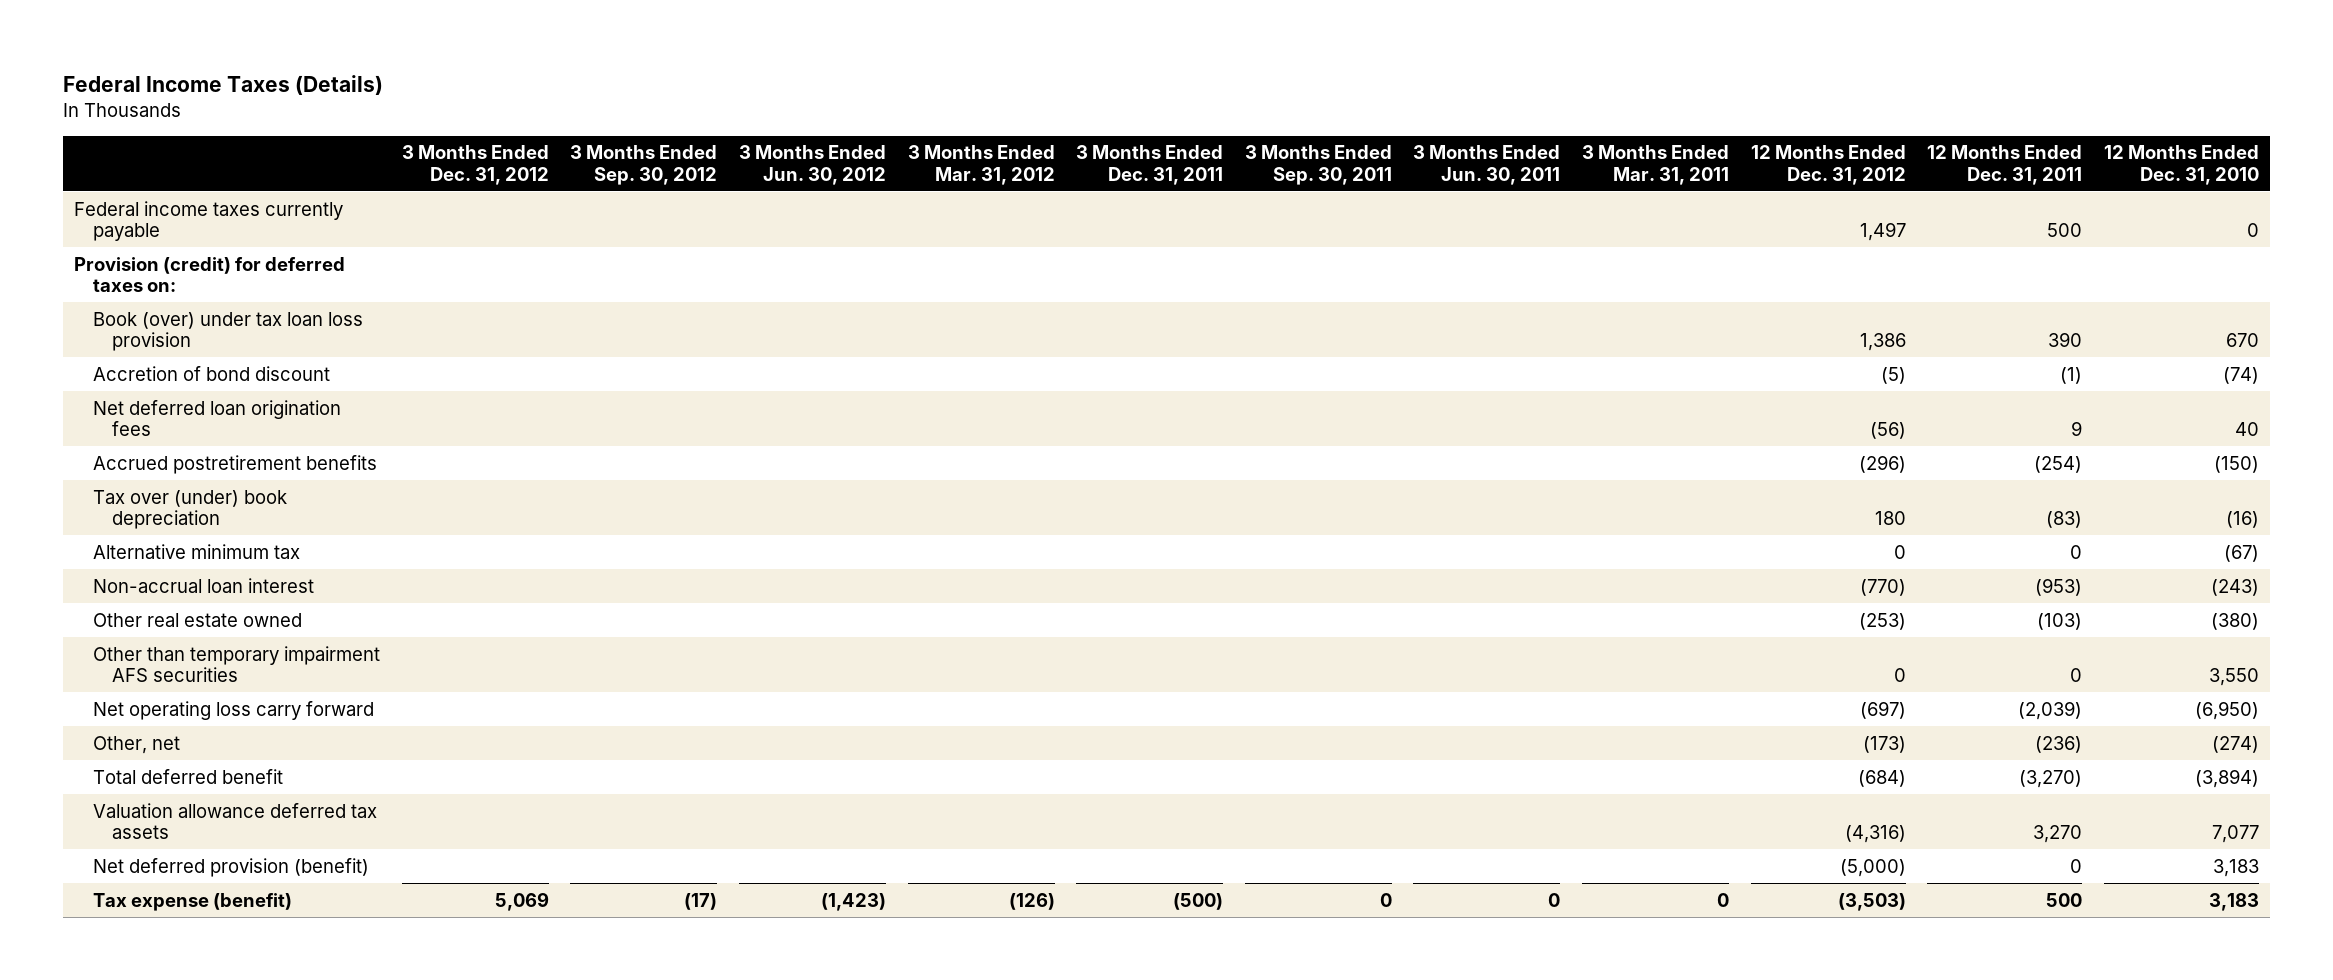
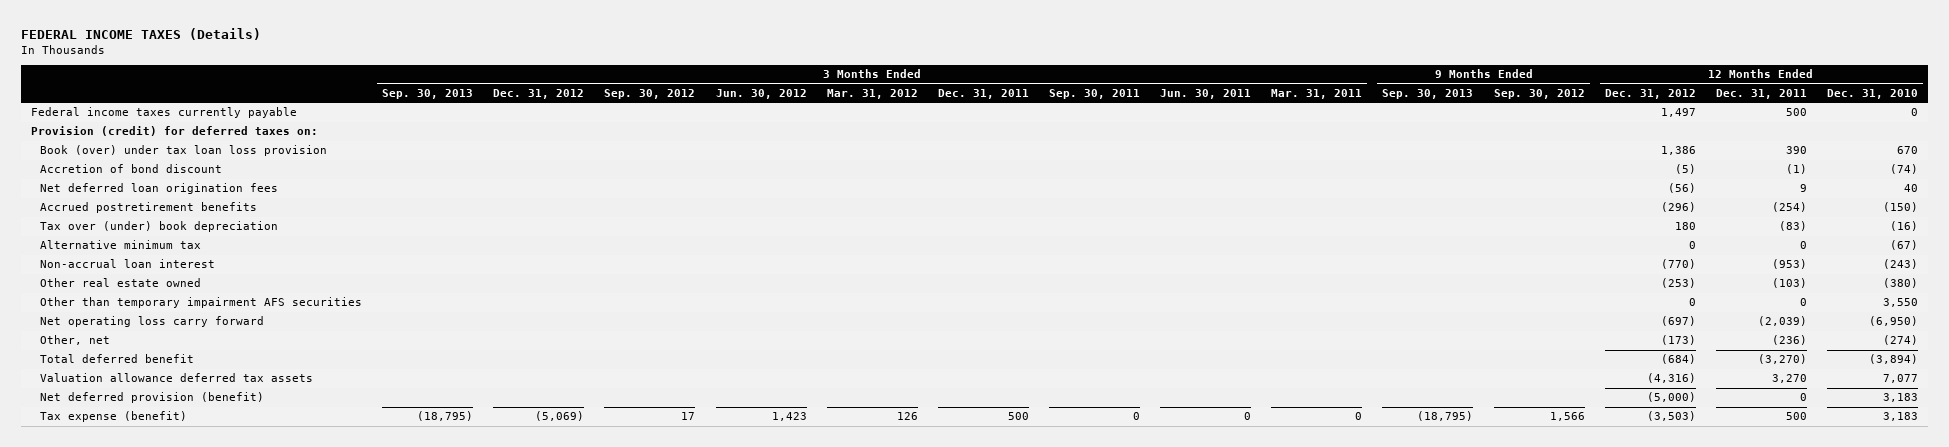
- Federal Income Taxes (Details)
+ FEDERAL INCOME TAXES (Details)
- | 3 Months Ended Dec. 31, 2012 | 3 Months Ended Sep. 30, 2012 | 3 Months Ended Jun. 30, 2012 | 3 Months Ended Mar. 31, 2012 | 3 Months Ended Dec. 31, 2011 | 3 Months Ended Sep. 30, 2011 | 3 Months Ended Jun. 30, 2011 | 3 Months Ended Mar. 31, 2011 | 12 Months Ended Dec. 31, 2012 | 12 Months Ended Dec. 31, 2011 | 12 Months Ended Dec. 31, 2010
+ | 3 Months Ended Sep. 30, 2013 | 3 Months Ended Dec. 31, 2012 | 3 Months Ended Sep. 30, 2012 | 3 Months Ended Jun. 30, 2012 | 3 Months Ended Mar. 31, 2012 | 3 Months Ended Dec. 31, 2011 | 3 Months Ended Sep. 30, 2011 | 3 Months Ended Jun. 30, 2011 | 3 Months Ended Mar. 31, 2011 | 9 Months Ended Sep. 30, 2013 | 9 Months Ended Sep. 30, 2012 | 12 Months Ended Dec. 31, 2012 | 12 Months Ended Dec. 31, 2011 | 12 Months Ended Dec. 31, 2010
- Tax expense (benefit) | 5,069 | (17) | (1,423) | (126) | (500) | 0 | 0 | 0 | (3,503) | 500 | 3,183
+ Tax expense (benefit) | (18,795) | (5,069) | 17 | 1,423 | 126 | 500 | 0 | 0 | 0 | (18,795) | 1,566 | (3,503) | 500 | 3,183

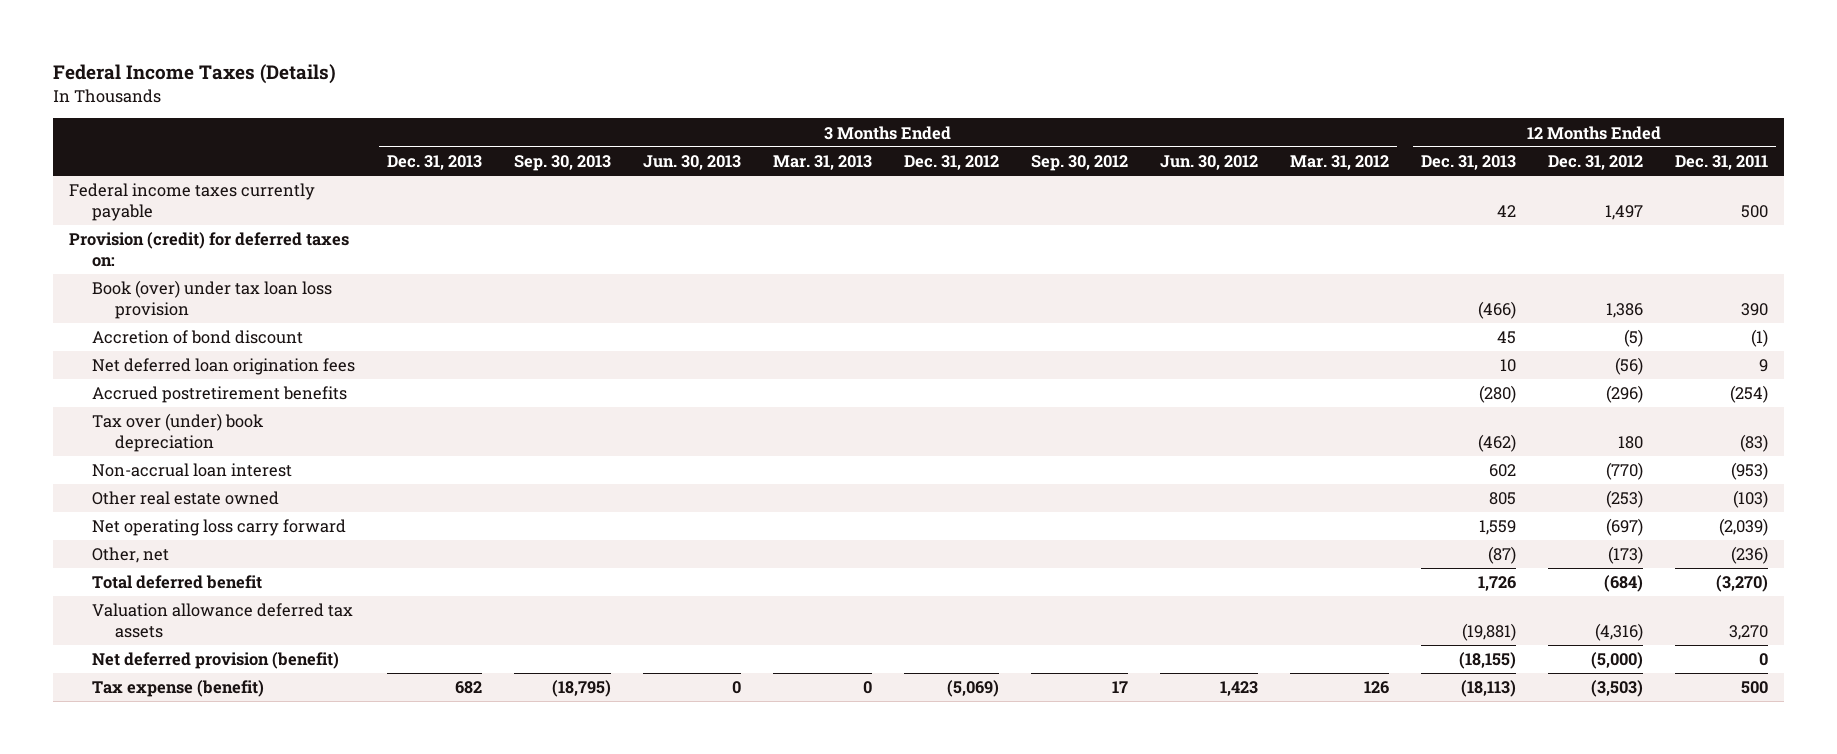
- FEDERAL INCOME TAXES (Details)
+ Federal Income Taxes (Details)
- | 3 Months Ended Sep. 30, 2013 | 3 Months Ended Dec. 31, 2012 | 3 Months Ended Sep. 30, 2012 | 3 Months Ended Jun. 30, 2012 | 3 Months Ended Mar. 31, 2012 | 3 Months Ended Dec. 31, 2011 | 3 Months Ended Sep. 30, 2011 | 3 Months Ended Jun. 30, 2011 | 3 Months Ended Mar. 31, 2011 | 9 Months Ended Sep. 30, 2013 | 9 Months Ended Sep. 30, 2012 | 12 Months Ended Dec. 31, 2012 | 12 Months Ended Dec. 31, 2011 | 12 Months Ended Dec. 31, 2010
+ | 3 Months Ended Dec. 31, 2013 | 3 Months Ended Sep. 30, 2013 | 3 Months Ended Jun. 30, 2013 | 3 Months Ended Mar. 31, 2013 | 3 Months Ended Dec. 31, 2012 | 3 Months Ended Sep. 30, 2012 | 3 Months Ended Jun. 30, 2012 | 3 Months Ended Mar. 31, 2012 | 12 Months Ended Dec. 31, 2013 | 12 Months Ended Dec. 31, 2012 | 12 Months Ended Dec. 31, 2011
- Alternative minimum tax | | | | | | | | | | | | 0 | 0 | (67)
- Other than temporary impairment AFS securities | | | | | | | | | | | | 0 | 0 | 3,550

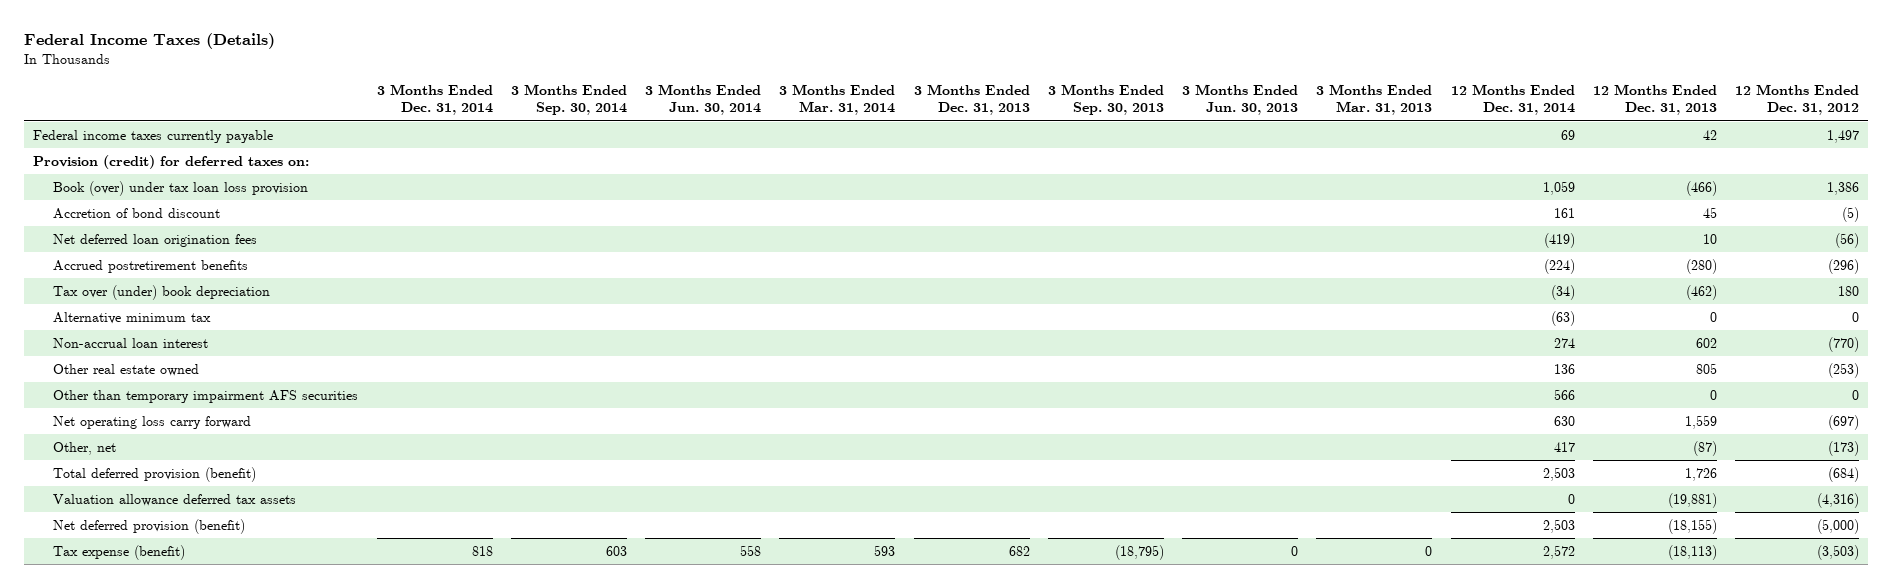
- | 3 Months Ended Dec. 31, 2013 | 3 Months Ended Sep. 30, 2013 | 3 Months Ended Jun. 30, 2013 | 3 Months Ended Mar. 31, 2013 | 3 Months Ended Dec. 31, 2012 | 3 Months Ended Sep. 30, 2012 | 3 Months Ended Jun. 30, 2012 | 3 Months Ended Mar. 31, 2012 | 12 Months Ended Dec. 31, 2013 | 12 Months Ended Dec. 31, 2012 | 12 Months Ended Dec. 31, 2011
+ | 3 Months Ended Dec. 31, 2014 | 3 Months Ended Sep. 30, 2014 | 3 Months Ended Jun. 30, 2014 | 3 Months Ended Mar. 31, 2014 | 3 Months Ended Dec. 31, 2013 | 3 Months Ended Sep. 30, 2013 | 3 Months Ended Jun. 30, 2013 | 3 Months Ended Mar. 31, 2013 | 12 Months Ended Dec. 31, 2014 | 12 Months Ended Dec. 31, 2013 | 12 Months Ended Dec. 31, 2012
+ Alternative minimum tax | | | | | | | | | (63) | 0 | 0
+ Other than temporary impairment AFS securities | | | | | | | | | 566 | 0 | 0
- Total deferred benefit | | | | | | | | | 1,726 | (684) | (3,270)
+ Total deferred provision (benefit) | | | | | | | | | 2,503 | 1,726 | (684)

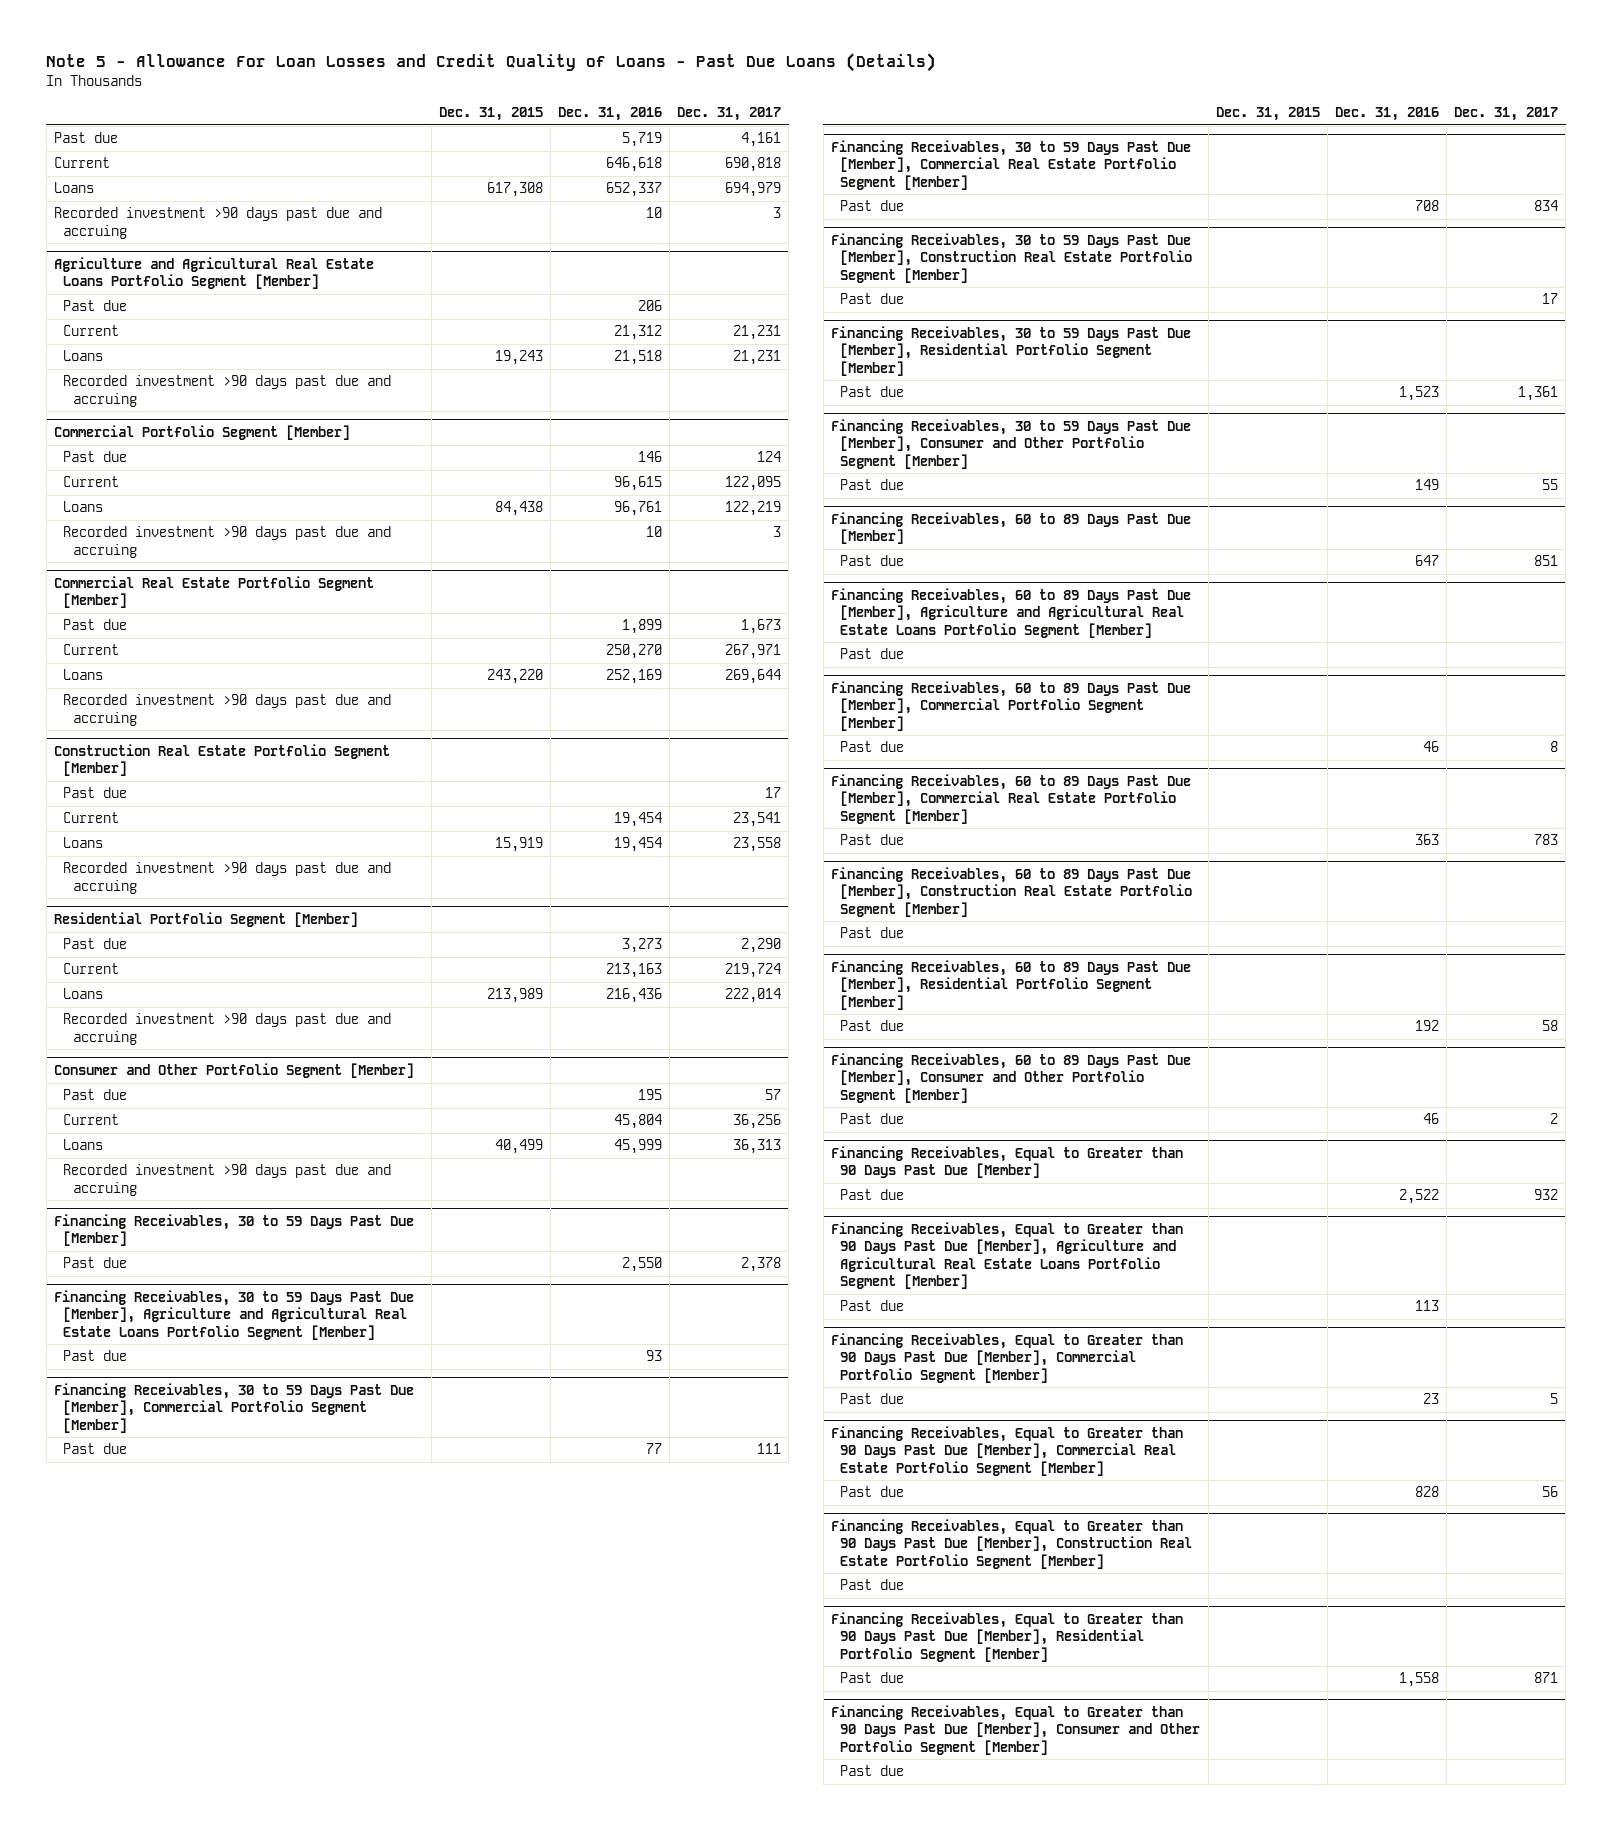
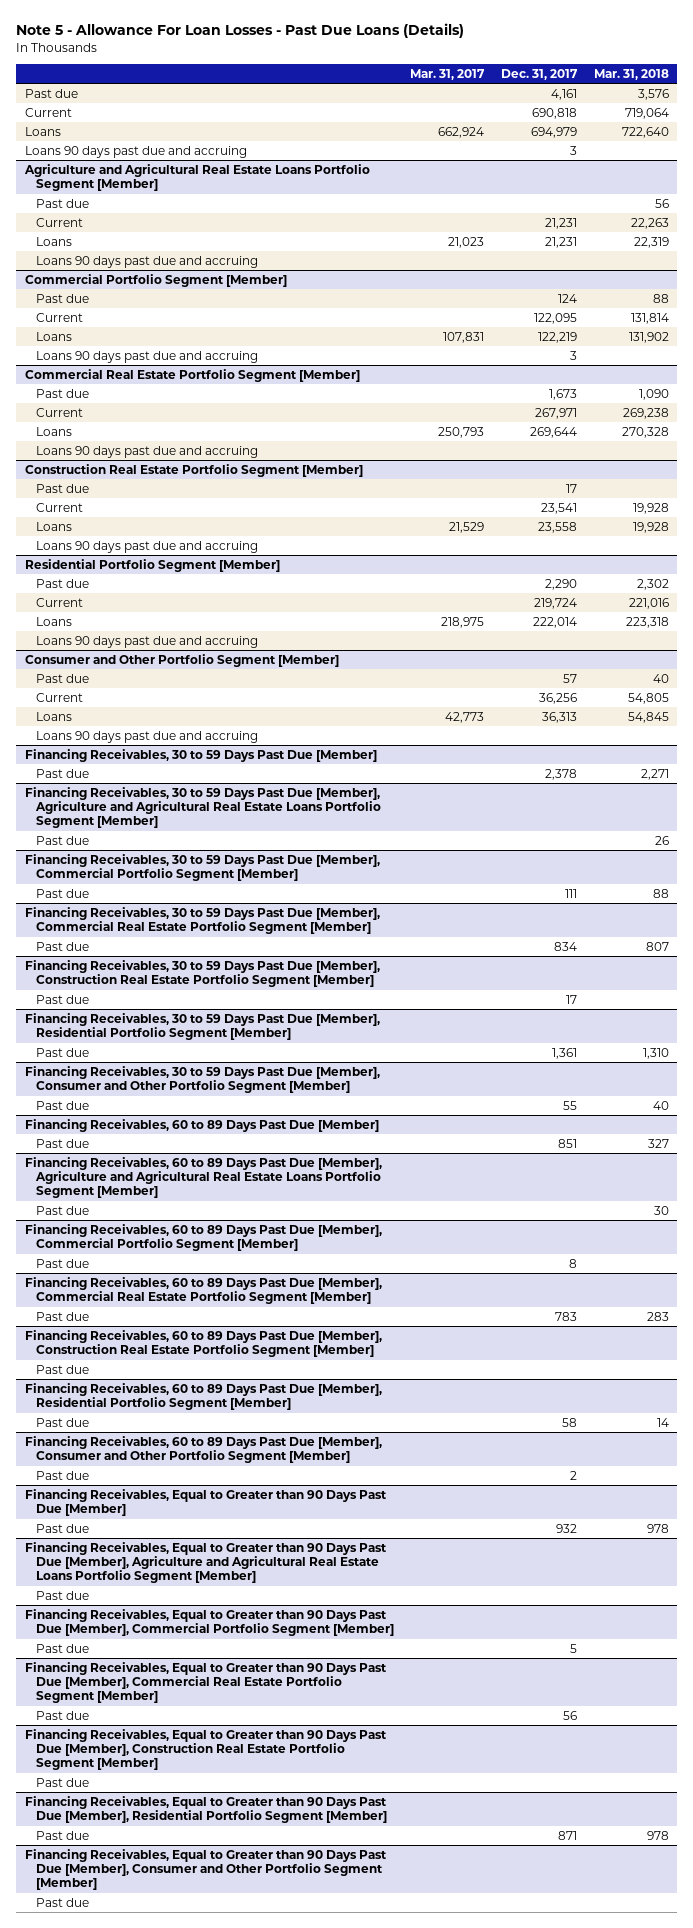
- Note 5 - Allowance For Loan Losses and Credit Quality of Loans - Past Due Loans (Details)
+ Note 5 - Allowance For Loan Losses - Past Due Loans (Details)
- | Dec. 31, 2015 | Dec. 31, 2016 | Dec. 31, 2017
+ | Mar. 31, 2017 | Dec. 31, 2017 | Mar. 31, 2018
- Recorded investment >90 days past due and accruing | | 10 | 3
+ Loans 90 days past due and accruing | | 3 |
@ Agriculture and Agricultural Real Estate Loans Portfolio Segment [Member]
- Recorded investment >90 days past due and accruing
+ Loans 90 days past due and accruing
@ Commercial Portfolio Segment [Member]
- Recorded investment >90 days past due and accruing | | 10 | 3
+ Loans 90 days past due and accruing | | 3 |
@ Commercial Real Estate Portfolio Segment [Member]
- Recorded investment >90 days past due and accruing
+ Loans 90 days past due and accruing
@ Construction Real Estate Portfolio Segment [Member]
- Recorded investment >90 days past due and accruing
+ Loans 90 days past due and accruing
@ Residential Portfolio Segment [Member]
- Recorded investment >90 days past due and accruing
+ Loans 90 days past due and accruing
@ Consumer and Other Portfolio Segment [Member]
- Recorded investment >90 days past due and accruing
+ Loans 90 days past due and accruing

